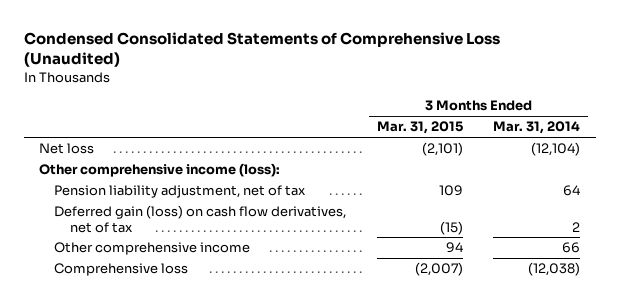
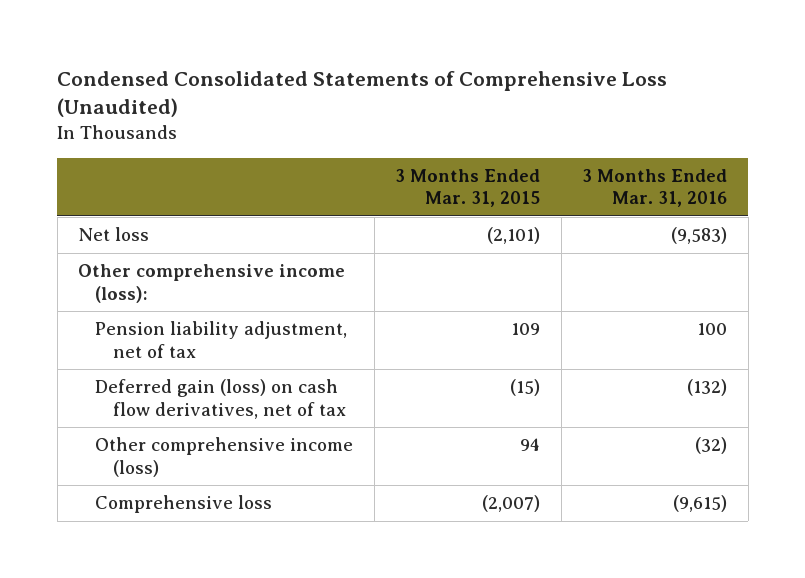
- | 3 Months Ended Mar. 31, 2015 | 3 Months Ended Mar. 31, 2014
+ | 3 Months Ended Mar. 31, 2015 | 3 Months Ended Mar. 31, 2016
- Other comprehensive income | 94 | 66
+ Other comprehensive income (loss) | 94 | (32)

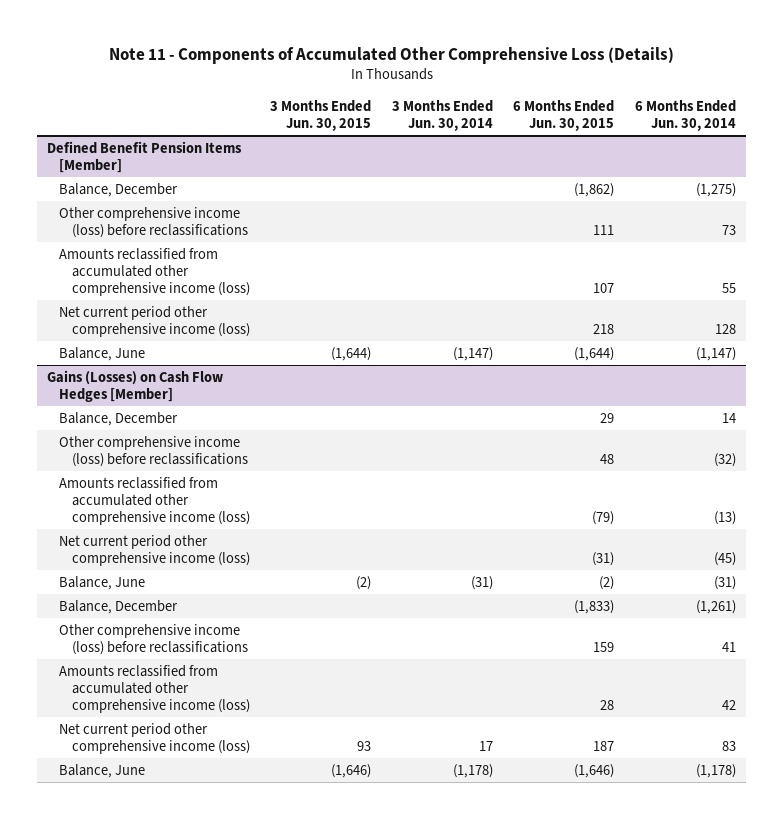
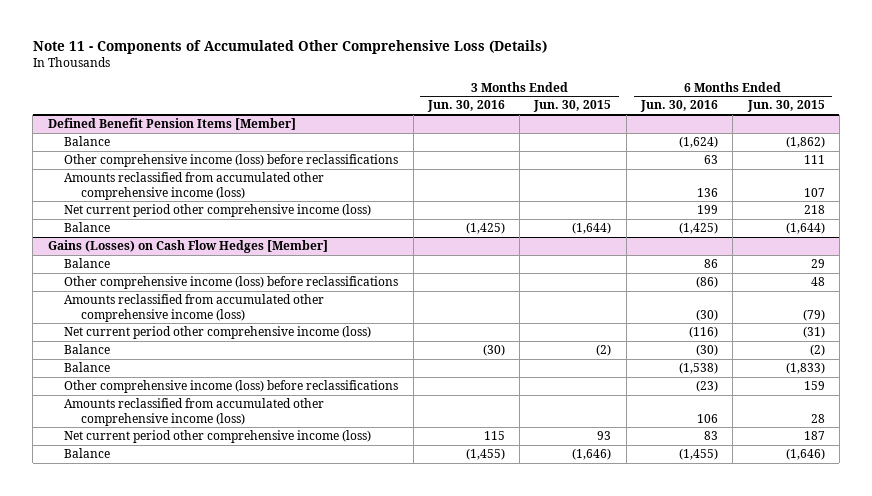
- | 3 Months Ended Jun. 30, 2015 | 3 Months Ended Jun. 30, 2014 | 6 Months Ended Jun. 30, 2015 | 6 Months Ended Jun. 30, 2014
+ | 3 Months Ended Jun. 30, 2016 | 3 Months Ended Jun. 30, 2015 | 6 Months Ended Jun. 30, 2016 | 6 Months Ended Jun. 30, 2015
@ Defined Benefit Pension Items [Member]
- Balance, December | | | (1,862) | (1,275)
+ Balance | | | (1,624) | (1,862)
- Balance, June | (1,644) | (1,147) | (1,644) | (1,147)
+ Balance | (1,425) | (1,644) | (1,425) | (1,644)
@ Gains (Losses) on Cash Flow Hedges [Member]
- Balance, December | | | 29 | 14
+ Balance | | | 86 | 29
- Balance, June | (2) | (31) | (2) | (31)
- Balance, December | | | (1,833) | (1,261)
+ Balance | (30) | (2) | (30) | (2)
+ Balance | | | (1,538) | (1,833)
- Balance, June | (1,646) | (1,178) | (1,646) | (1,178)
+ Balance | (1,455) | (1,646) | (1,455) | (1,646)

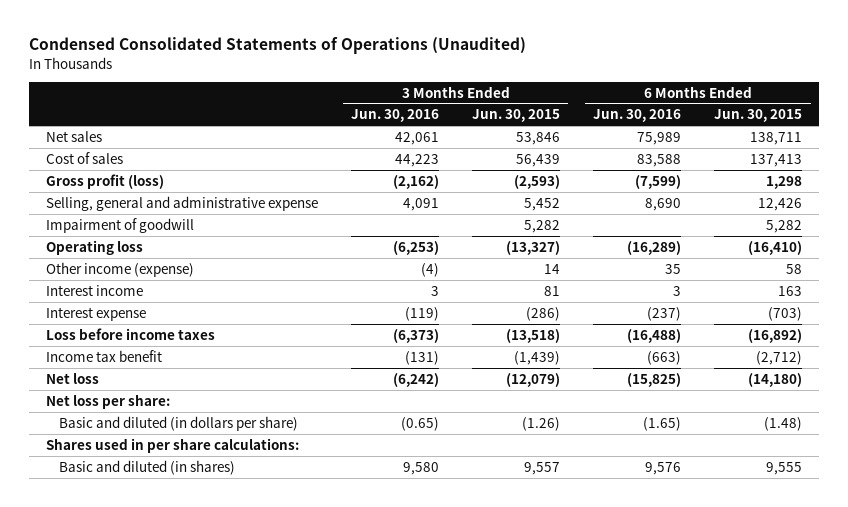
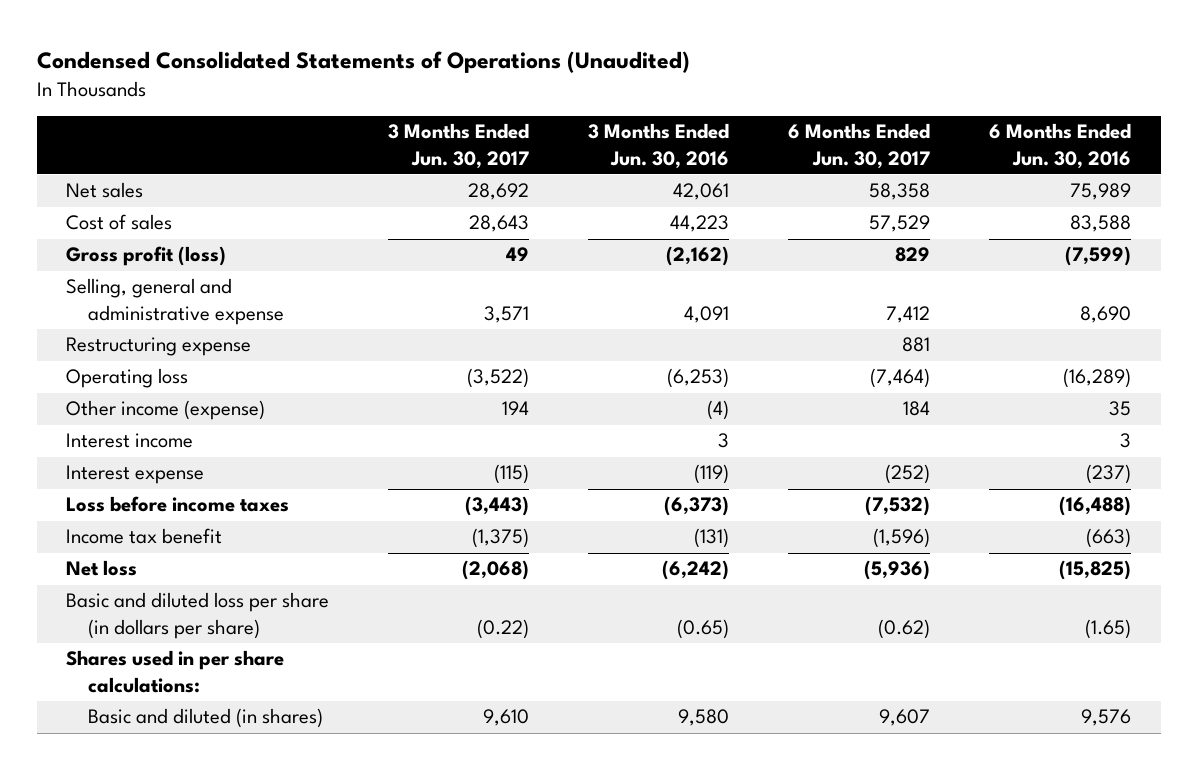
- | 3 Months Ended Jun. 30, 2016 | 3 Months Ended Jun. 30, 2015 | 6 Months Ended Jun. 30, 2016 | 6 Months Ended Jun. 30, 2015
+ | 3 Months Ended Jun. 30, 2017 | 3 Months Ended Jun. 30, 2016 | 6 Months Ended Jun. 30, 2017 | 6 Months Ended Jun. 30, 2016
- Impairment of goodwill | | 5,282 | | 5,282
+ Restructuring expense | | | 881 |
- Net loss per share:
- Basic and diluted (in dollars per share) | (0.65) | (1.26) | (1.65) | (1.48)
+ Basic and diluted loss per share (in dollars per share) | (0.22) | (0.65) | (0.62) | (1.65)

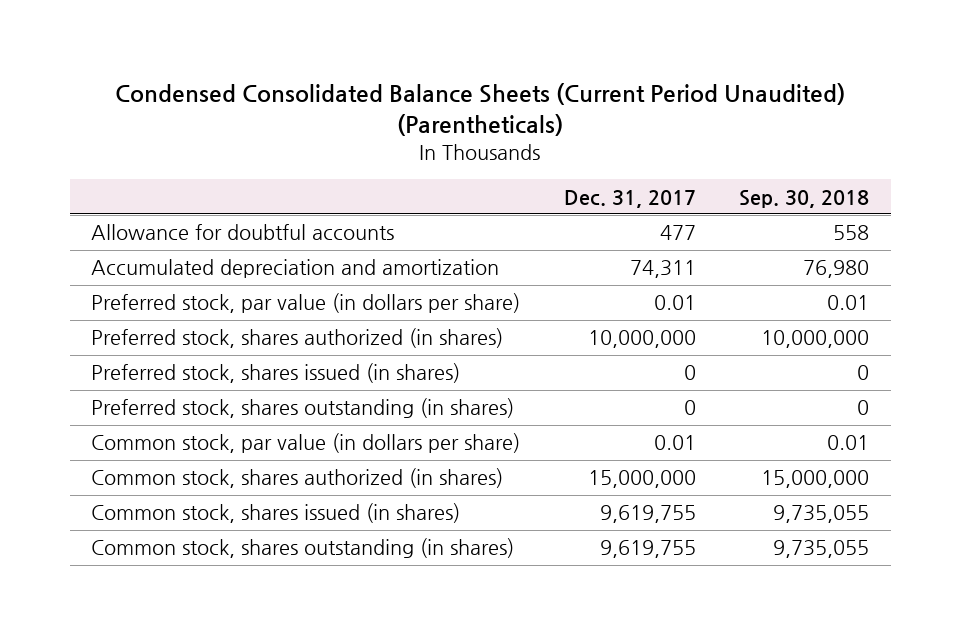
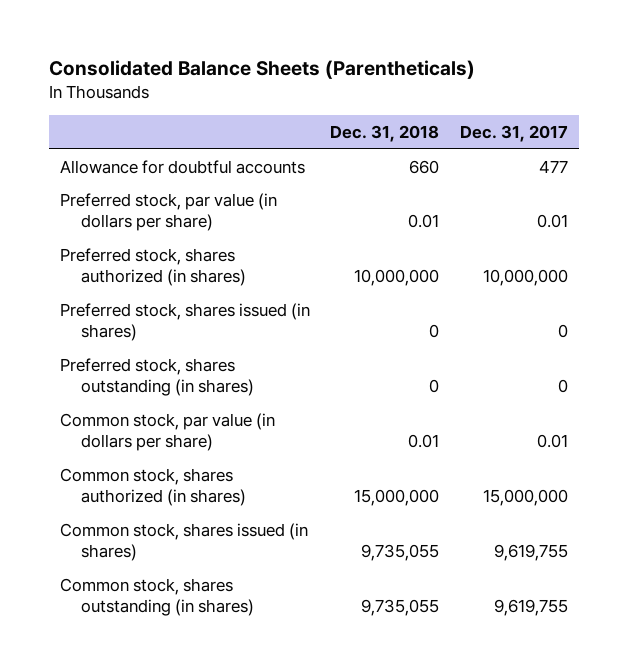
- Condensed Consolidated Balance Sheets (Current Period Unaudited) (Parentheticals)
+ Consolidated Balance Sheets (Parentheticals)
- | Dec. 31, 2017 | Sep. 30, 2018
+ | Dec. 31, 2018 | Dec. 31, 2017
- Accumulated depreciation and amortization | 74,311 | 76,980

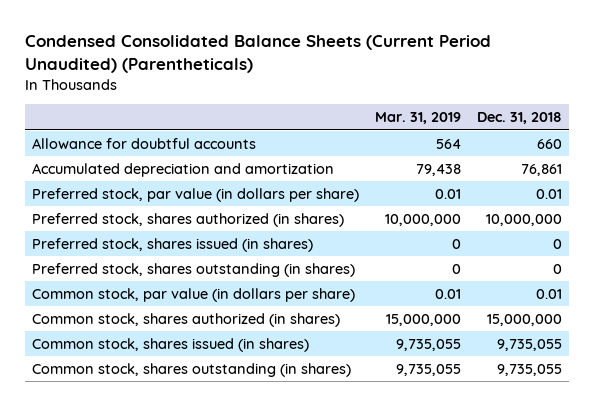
- Consolidated Balance Sheets (Parentheticals)
+ Condensed Consolidated Balance Sheets (Current Period Unaudited) (Parentheticals)
- | Dec. 31, 2018 | Dec. 31, 2017
+ | Mar. 31, 2019 | Dec. 31, 2018
+ Accumulated depreciation and amortization | 79,438 | 76,861

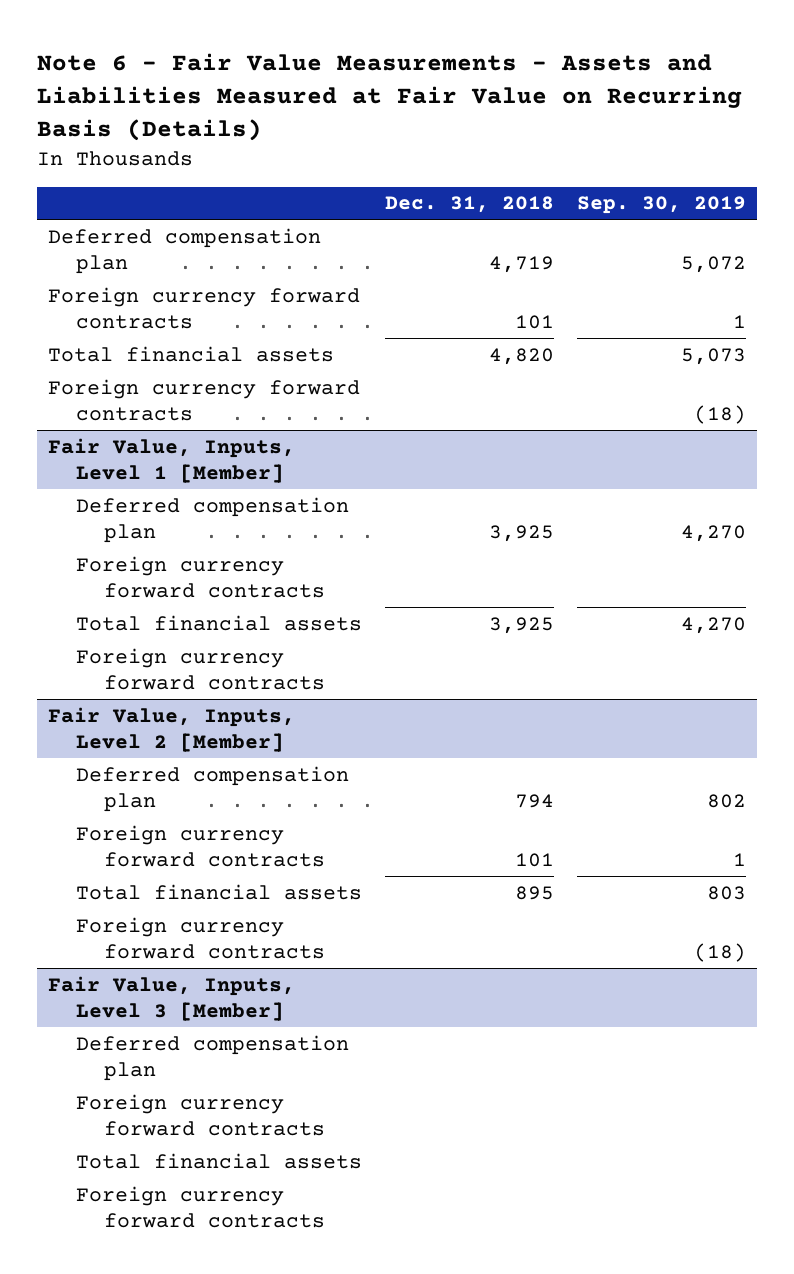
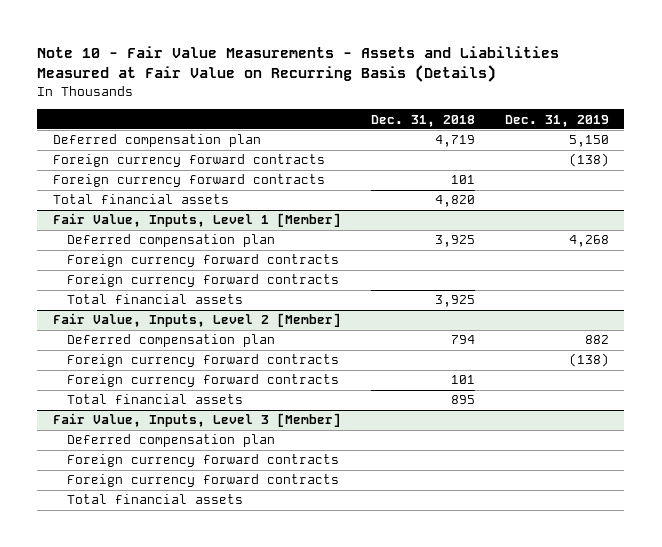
- Note 6 - Fair Value Measurements - Assets and Liabilities Measured at Fair Value on Recurring Basis (Details)
+ Note 10 - Fair Value Measurements - Assets and Liabilities Measured at Fair Value on Recurring Basis (Details)
- | Dec. 31, 2018 | Sep. 30, 2019
+ | Dec. 31, 2018 | Dec. 31, 2019
moved up: Foreign currency forward contracts | | (138)
@ Fair Value, Inputs, Level 1 [Member]
moved down: Total financial assets | 3,925 |
@ Fair Value, Inputs, Level 2 [Member]
moved up: Foreign currency forward contracts | | (138)
@ Fair Value, Inputs, Level 3 [Member]
moved down: Total financial assets

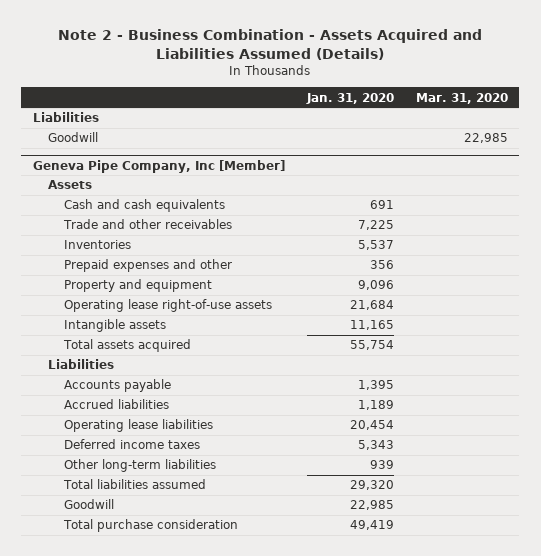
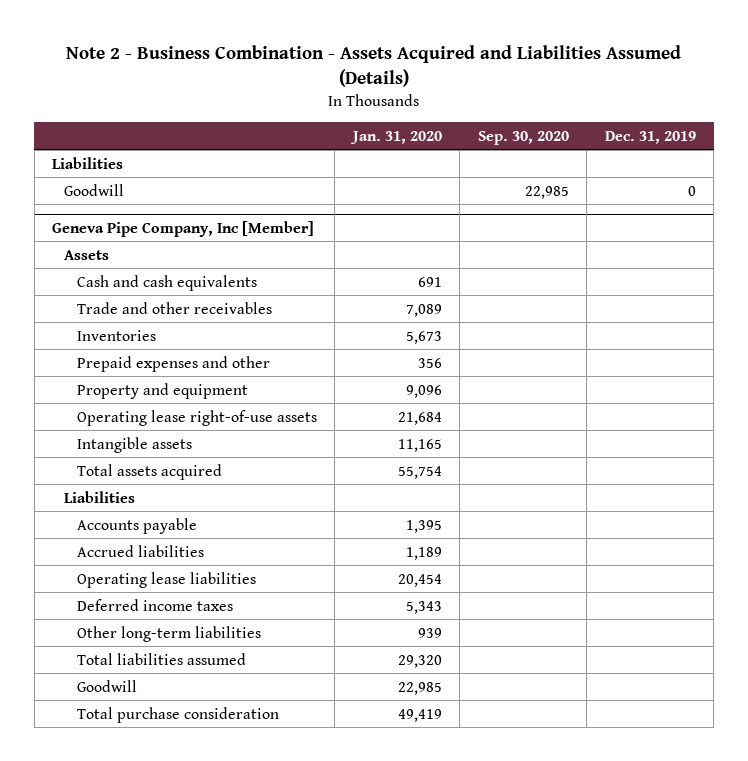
- | Jan. 31, 2020 | Mar. 31, 2020
+ | Jan. 31, 2020 | Sep. 30, 2020 | Dec. 31, 2019
@ Geneva Pipe Company, Inc [Member]
- Trade and other receivables | 7,225 |
- Inventories | 5,537 |
+ Trade and other receivables | 7,089 | |
+ Inventories | 5,673 | |

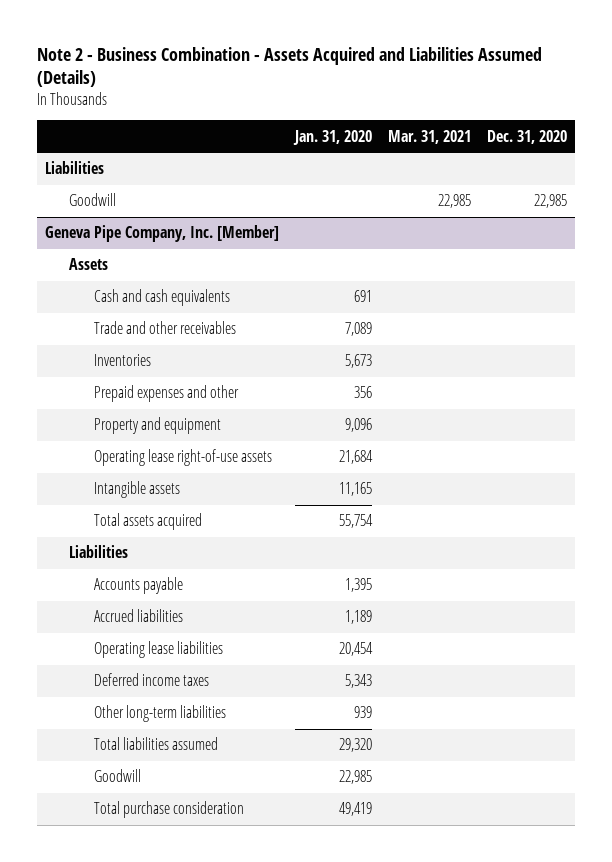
- | Jan. 31, 2020 | Sep. 30, 2020 | Dec. 31, 2019
+ | Jan. 31, 2020 | Mar. 31, 2021 | Dec. 31, 2020
- Geneva Pipe Company, Inc [Member]
+ Geneva Pipe Company, Inc. [Member]

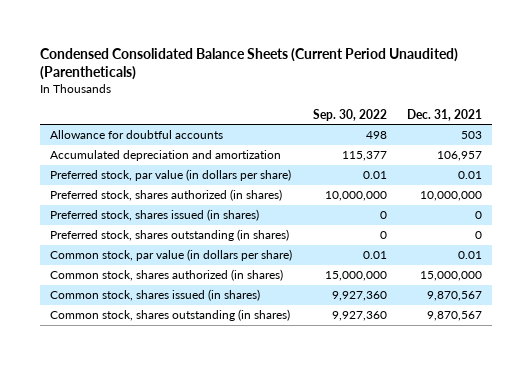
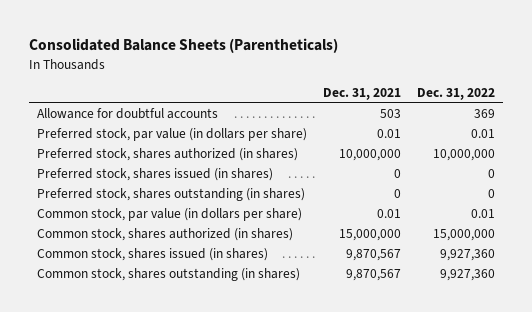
- Condensed Consolidated Balance Sheets (Current Period Unaudited) (Parentheticals)
+ Consolidated Balance Sheets (Parentheticals)
- | Sep. 30, 2022 | Dec. 31, 2021
+ | Dec. 31, 2021 | Dec. 31, 2022
- Accumulated depreciation and amortization | 115,377 | 106,957

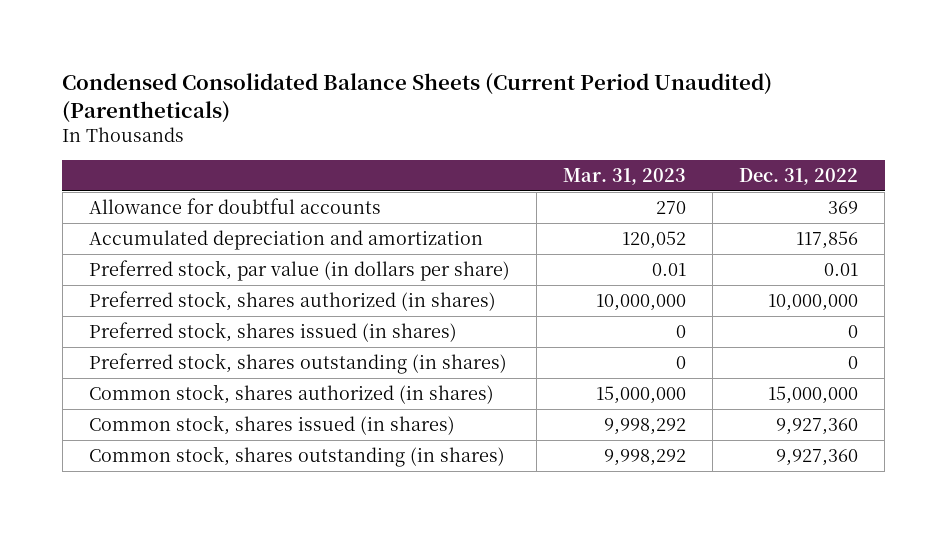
- Consolidated Balance Sheets (Parentheticals)
+ Condensed Consolidated Balance Sheets (Current Period Unaudited) (Parentheticals)
- | Dec. 31, 2021 | Dec. 31, 2022
+ | Mar. 31, 2023 | Dec. 31, 2022
+ Accumulated depreciation and amortization | 120,052 | 117,856
- Common stock, par value (in dollars per share) | 0.01 | 0.01

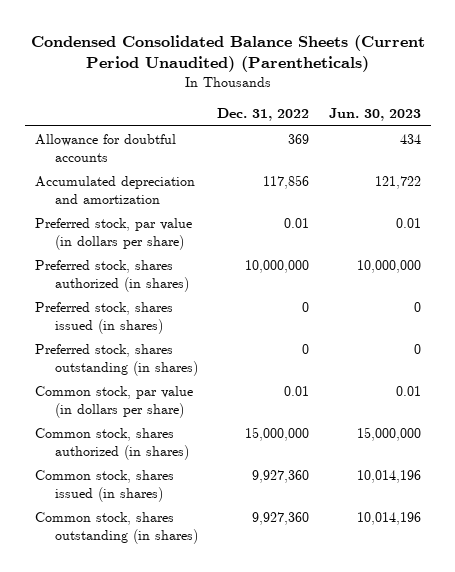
- | Mar. 31, 2023 | Dec. 31, 2022
+ | Dec. 31, 2022 | Jun. 30, 2023
+ Common stock, par value (in dollars per share) | 0.01 | 0.01

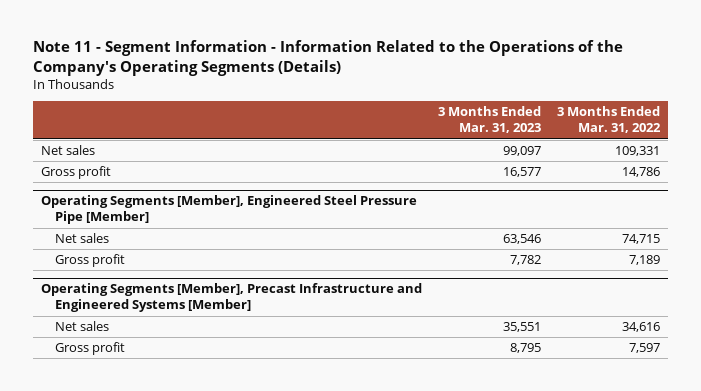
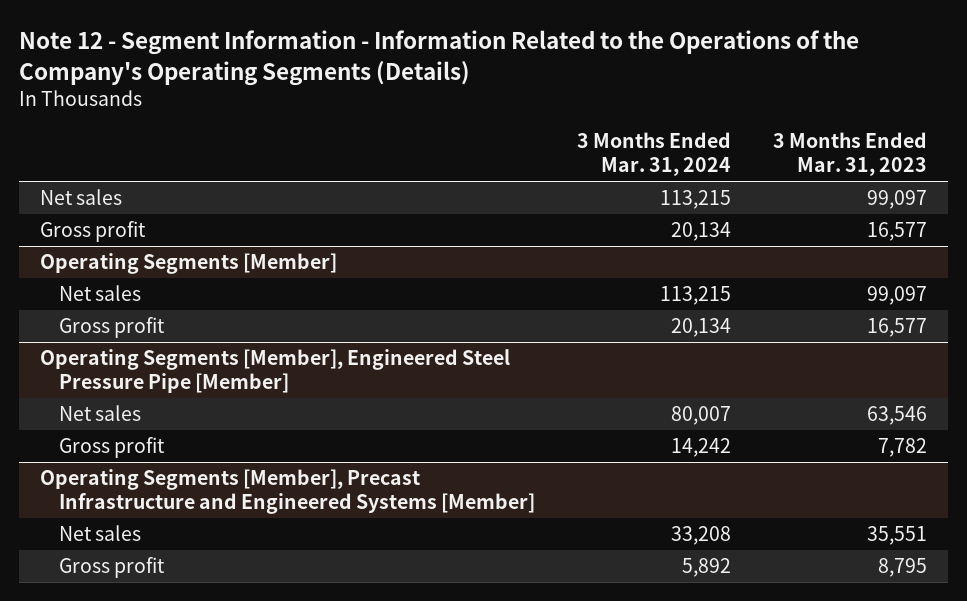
- Note 11 - Segment Information - Information Related to the Operations of the Company's Operating Segments (Details)
+ Note 12 - Segment Information - Information Related to the Operations of the Company's Operating Segments (Details)
- | 3 Months Ended Mar. 31, 2023 | 3 Months Ended Mar. 31, 2022
+ | 3 Months Ended Mar. 31, 2024 | 3 Months Ended Mar. 31, 2023
+ Operating Segments [Member]
+ Net sales | 113,215 | 99,097
+ Gross profit | 20,134 | 16,577

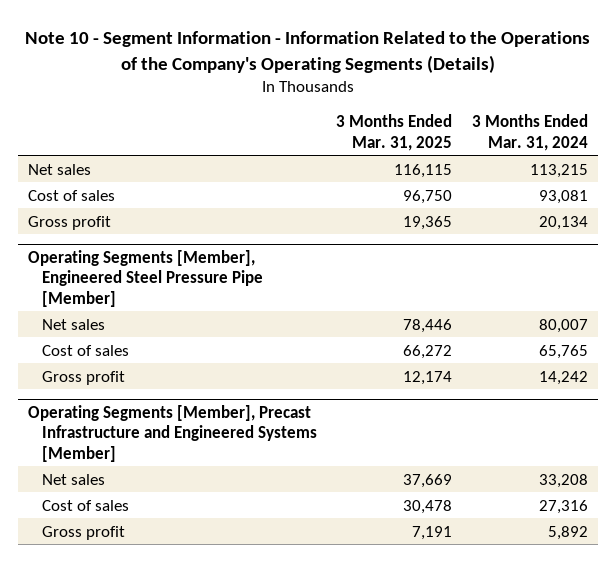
- Note 12 - Segment Information - Information Related to the Operations of the Company's Operating Segments (Details)
+ Note 10 - Segment Information - Information Related to the Operations of the Company's Operating Segments (Details)
- | 3 Months Ended Mar. 31, 2024 | 3 Months Ended Mar. 31, 2023
+ | 3 Months Ended Mar. 31, 2025 | 3 Months Ended Mar. 31, 2024
- Gross profit | 20,134 | 16,577
- Operating Segments [Member]
- Net sales | 113,215 | 99,097
+ Cost of sales | 96,750 | 93,081
@ Operating Segments [Member], Engineered Steel Pressure Pipe [Member]
+ Cost of sales | 66,272 | 65,765
@ Operating Segments [Member], Precast Infrastructure and Engineered Systems [Member]
+ Cost of sales | 30,478 | 27,316

